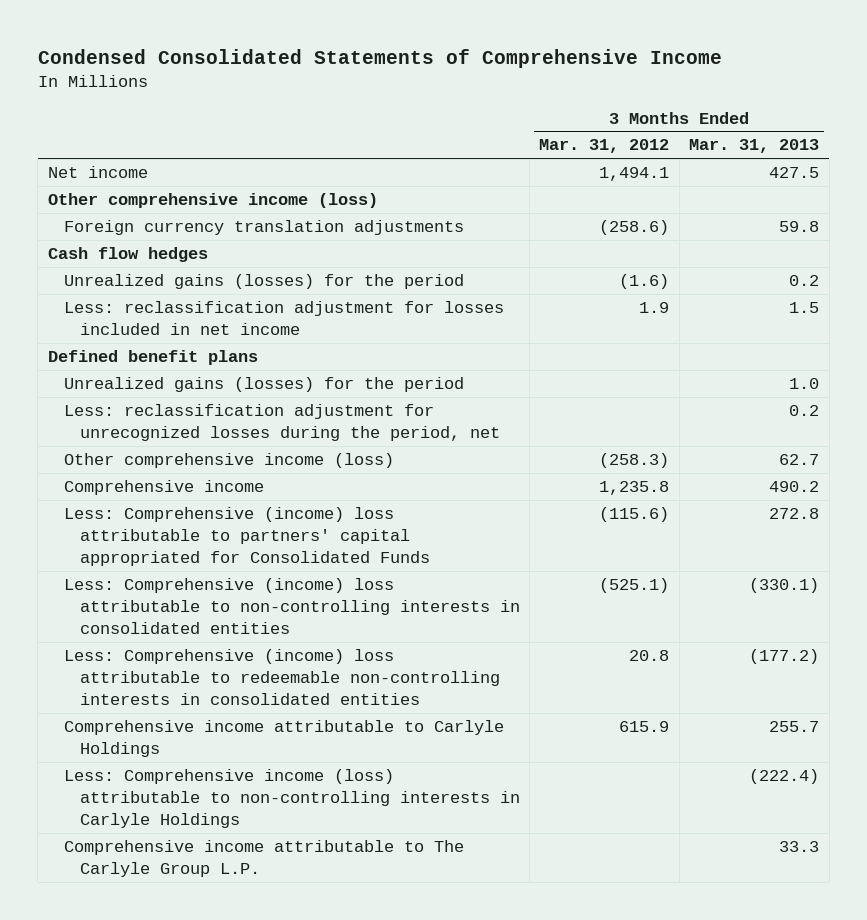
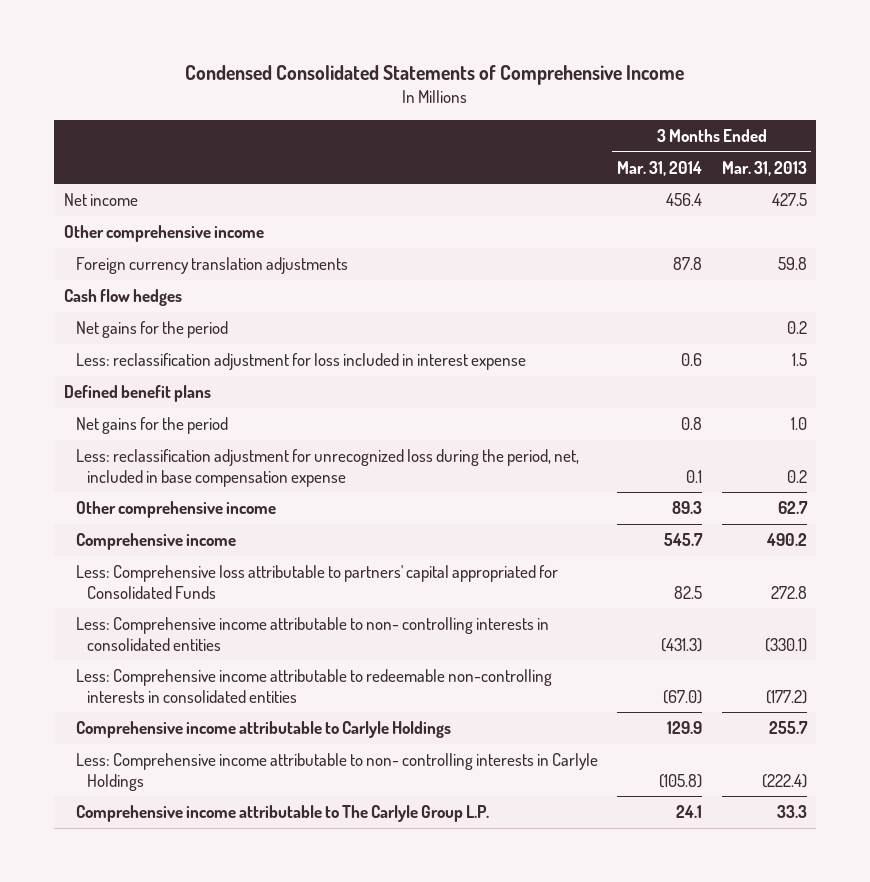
- | 3 Months Ended Mar. 31, 2012 | 3 Months Ended Mar. 31, 2013
+ | 3 Months Ended Mar. 31, 2014 | 3 Months Ended Mar. 31, 2013
- Other comprehensive income (loss)
+ Other comprehensive income
- Unrealized gains (losses) for the period | (1.6) | 0.2
- Less: reclassification adjustment for losses included in net income | 1.9 | 1.5
+ Net gains for the period | | 0.2
+ Less: reclassification adjustment for loss included in interest expense | 0.6 | 1.5
- Unrealized gains (losses) for the period | | 1.0
- Less: reclassification adjustment for unrecognized losses during the period, net | | 0.2
- Other comprehensive income (loss) | (258.3) | 62.7
+ Net gains for the period | 0.8 | 1.0
+ Less: reclassification adjustment for unrecognized loss during the period, net, included in base compensation expense | 0.1 | 0.2
+ Other comprehensive income | 89.3 | 62.7
- Less: Comprehensive (income) loss attributable to partners' capital appropriated for Consolidated Funds | (115.6) | 272.8
- Less: Comprehensive (income) loss attributable to non-controlling interests in consolidated entities | (525.1) | (330.1)
- Less: Comprehensive (income) loss attributable to redeemable non-controlling interests in consolidated entities | 20.8 | (177.2)
+ Less: Comprehensive loss attributable to partners' capital appropriated for Consolidated Funds | 82.5 | 272.8
+ Less: Comprehensive income attributable to non- controlling interests in consolidated entities | (431.3) | (330.1)
+ Less: Comprehensive income attributable to redeemable non-controlling interests in consolidated entities | (67.0) | (177.2)
- Less: Comprehensive income (loss) attributable to non-controlling interests in Carlyle Holdings | | (222.4)
+ Less: Comprehensive income attributable to non- controlling interests in Carlyle Holdings | (105.8) | (222.4)

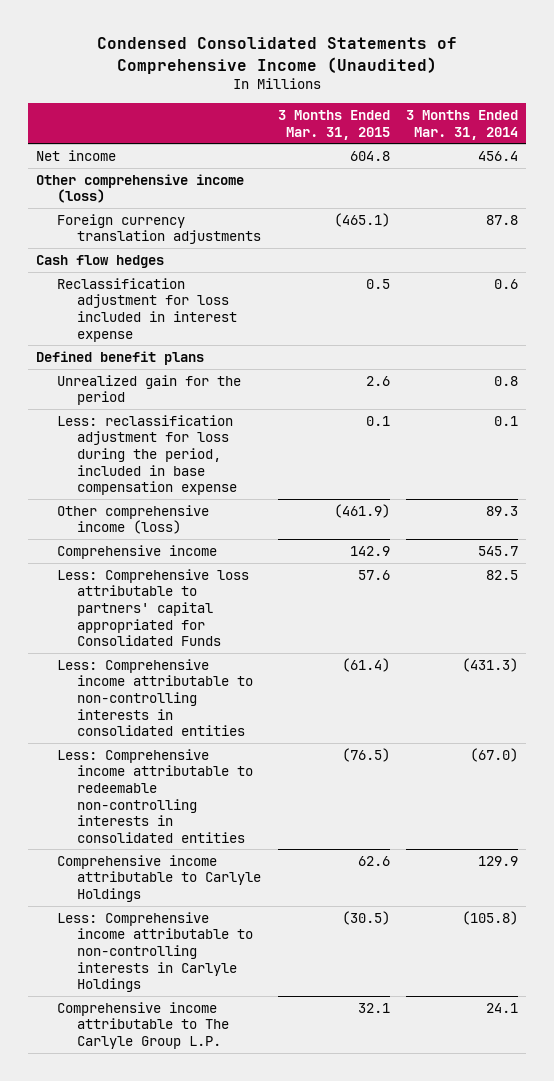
- Condensed Consolidated Statements of Comprehensive Income
+ Condensed Consolidated Statements of Comprehensive Income (Unaudited)
- | 3 Months Ended Mar. 31, 2014 | 3 Months Ended Mar. 31, 2013
+ | 3 Months Ended Mar. 31, 2015 | 3 Months Ended Mar. 31, 2014
- Other comprehensive income
+ Other comprehensive income (loss)
- Net gains for the period | | 0.2
- Less: reclassification adjustment for loss included in interest expense | 0.6 | 1.5
+ Reclassification adjustment for loss included in interest expense | 0.5 | 0.6
- Net gains for the period | 0.8 | 1.0
- Less: reclassification adjustment for unrecognized loss during the period, net, included in base compensation expense | 0.1 | 0.2
- Other comprehensive income | 89.3 | 62.7
+ Unrealized gain for the period | 2.6 | 0.8
+ Less: reclassification adjustment for loss during the period, included in base compensation expense | 0.1 | 0.1
+ Other comprehensive income (loss) | (461.9) | 89.3
- Less: Comprehensive income attributable to non- controlling interests in consolidated entities | (431.3) | (330.1)
+ Less: Comprehensive income attributable to non-controlling interests in consolidated entities | (61.4) | (431.3)
- Less: Comprehensive income attributable to non- controlling interests in Carlyle Holdings | (105.8) | (222.4)
+ Less: Comprehensive income attributable to non-controlling interests in Carlyle Holdings | (30.5) | (105.8)

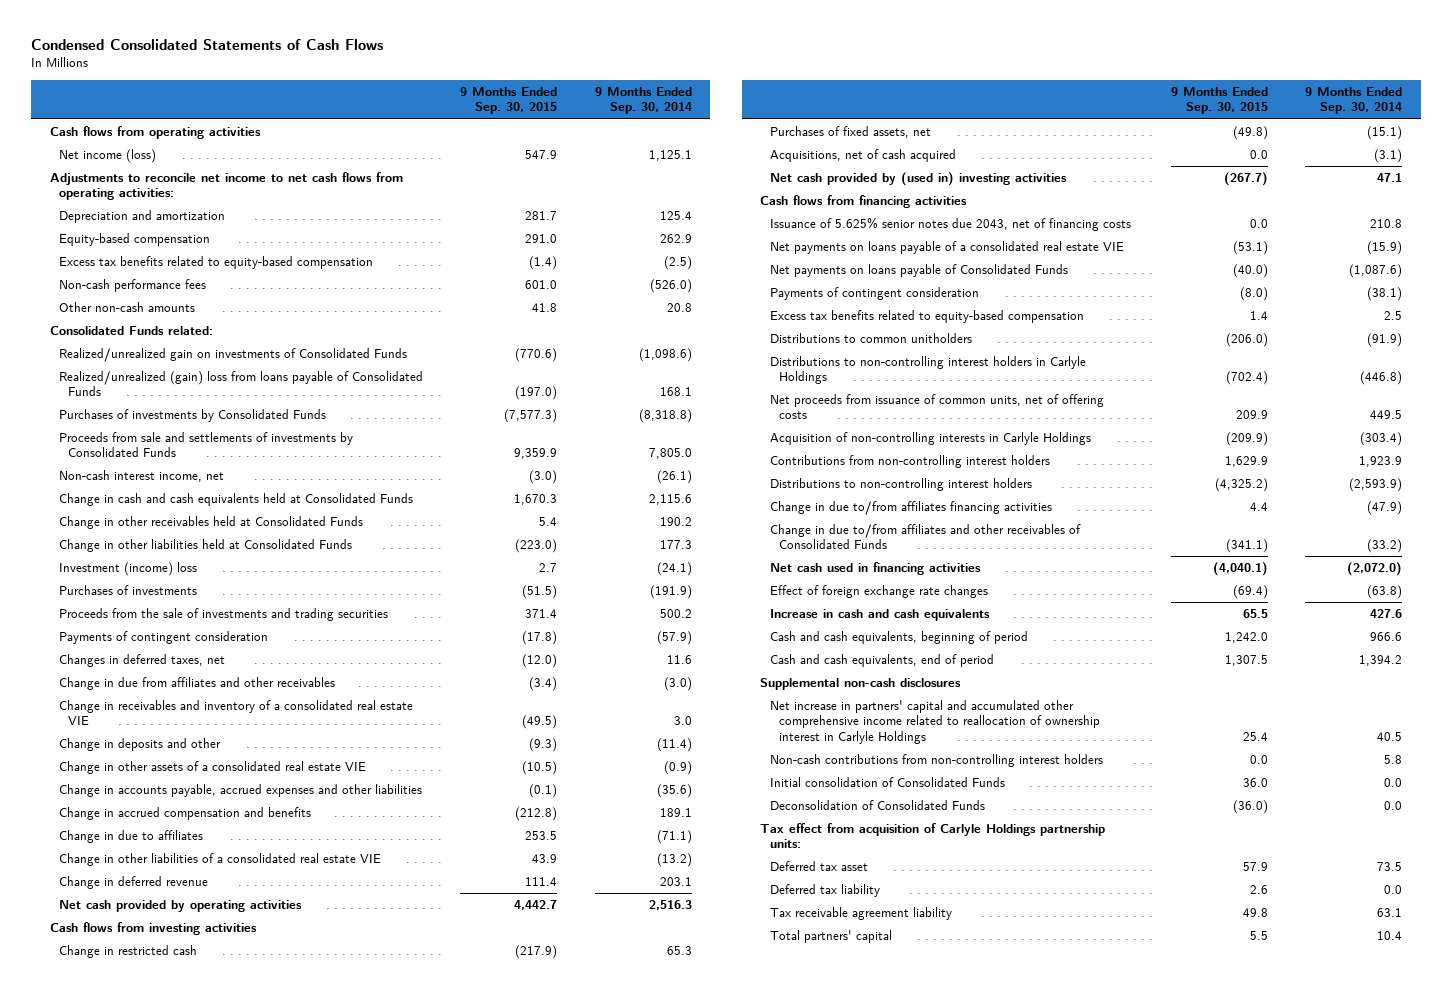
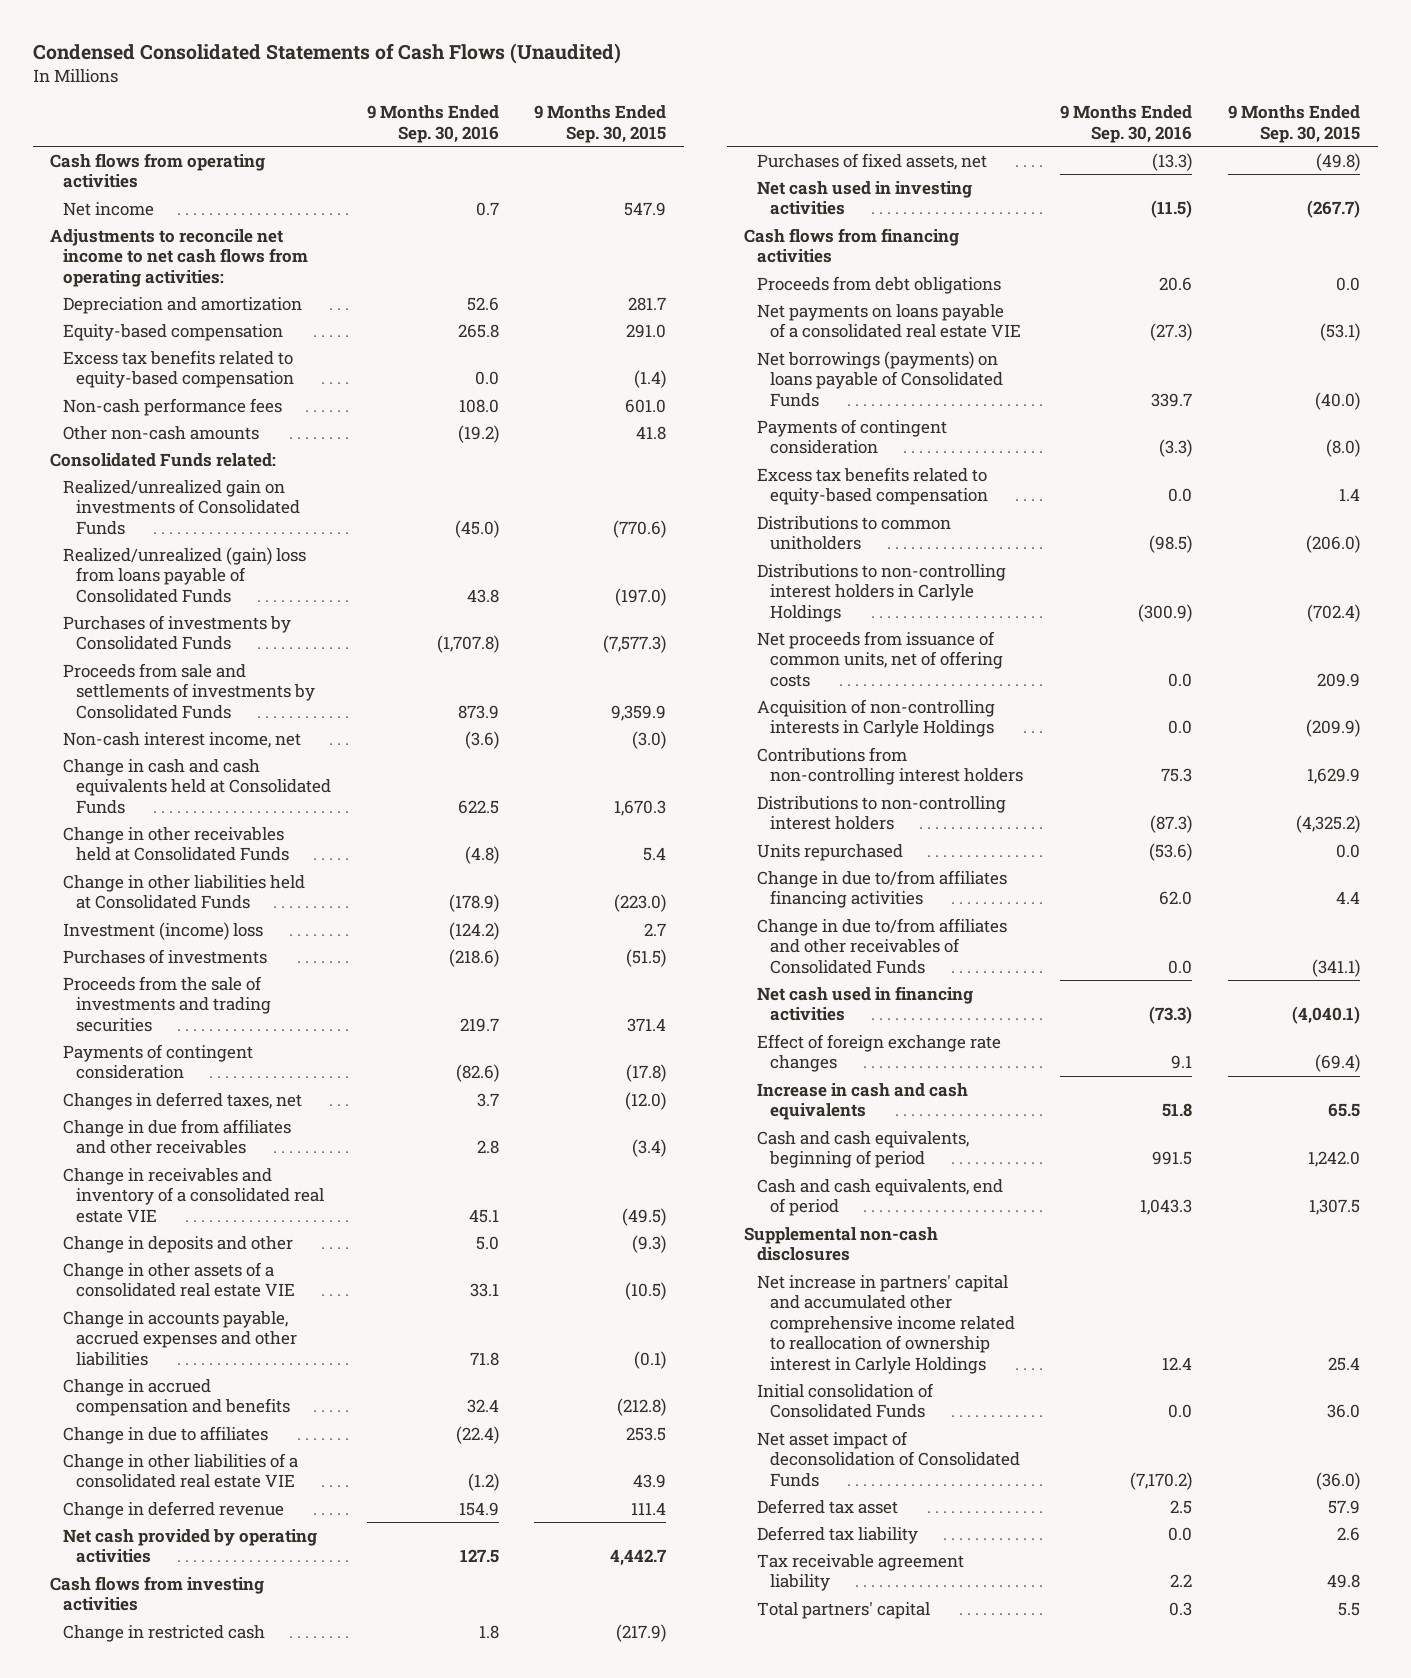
- Condensed Consolidated Statements of Cash Flows
+ Condensed Consolidated Statements of Cash Flows (Unaudited)
- | 9 Months Ended Sep. 30, 2015 | 9 Months Ended Sep. 30, 2014
+ | 9 Months Ended Sep. 30, 2016 | 9 Months Ended Sep. 30, 2015
- Net income (loss) | 547.9 | 1,125.1
+ Net income | 0.7 | 547.9
- Acquisitions, net of cash acquired | 0.0 | (3.1)
- Net cash provided by (used in) investing activities | (267.7) | 47.1
+ Net cash used in investing activities | (11.5) | (267.7)
- Issuance of 5.625% senior notes due 2043, net of financing costs | 0.0 | 210.8
+ Proceeds from debt obligations | 20.6 | 0.0
- Net payments on loans payable of Consolidated Funds | (40.0) | (1,087.6)
+ Net borrowings (payments) on loans payable of Consolidated Funds | 339.7 | (40.0)
+ Units repurchased | (53.6) | 0.0
- Non-cash contributions from non-controlling interest holders | 0.0 | 5.8
- Deconsolidation of Consolidated Funds | (36.0) | 0.0
- Tax effect from acquisition of Carlyle Holdings partnership units:
+ Net asset impact of deconsolidation of Consolidated Funds | (7,170.2) | (36.0)

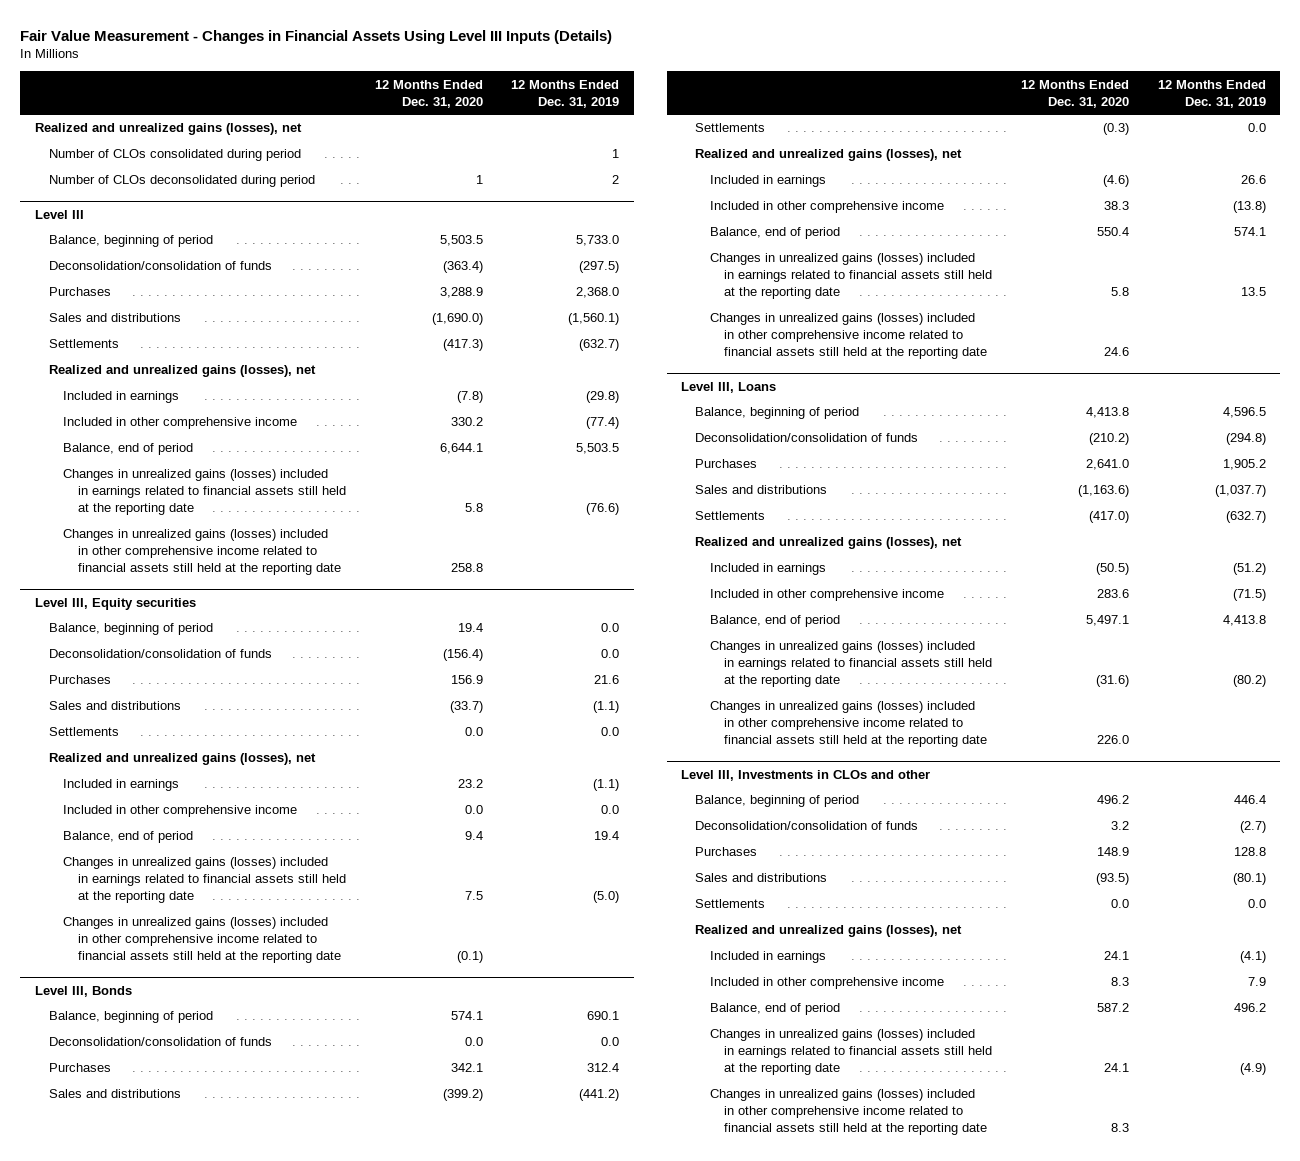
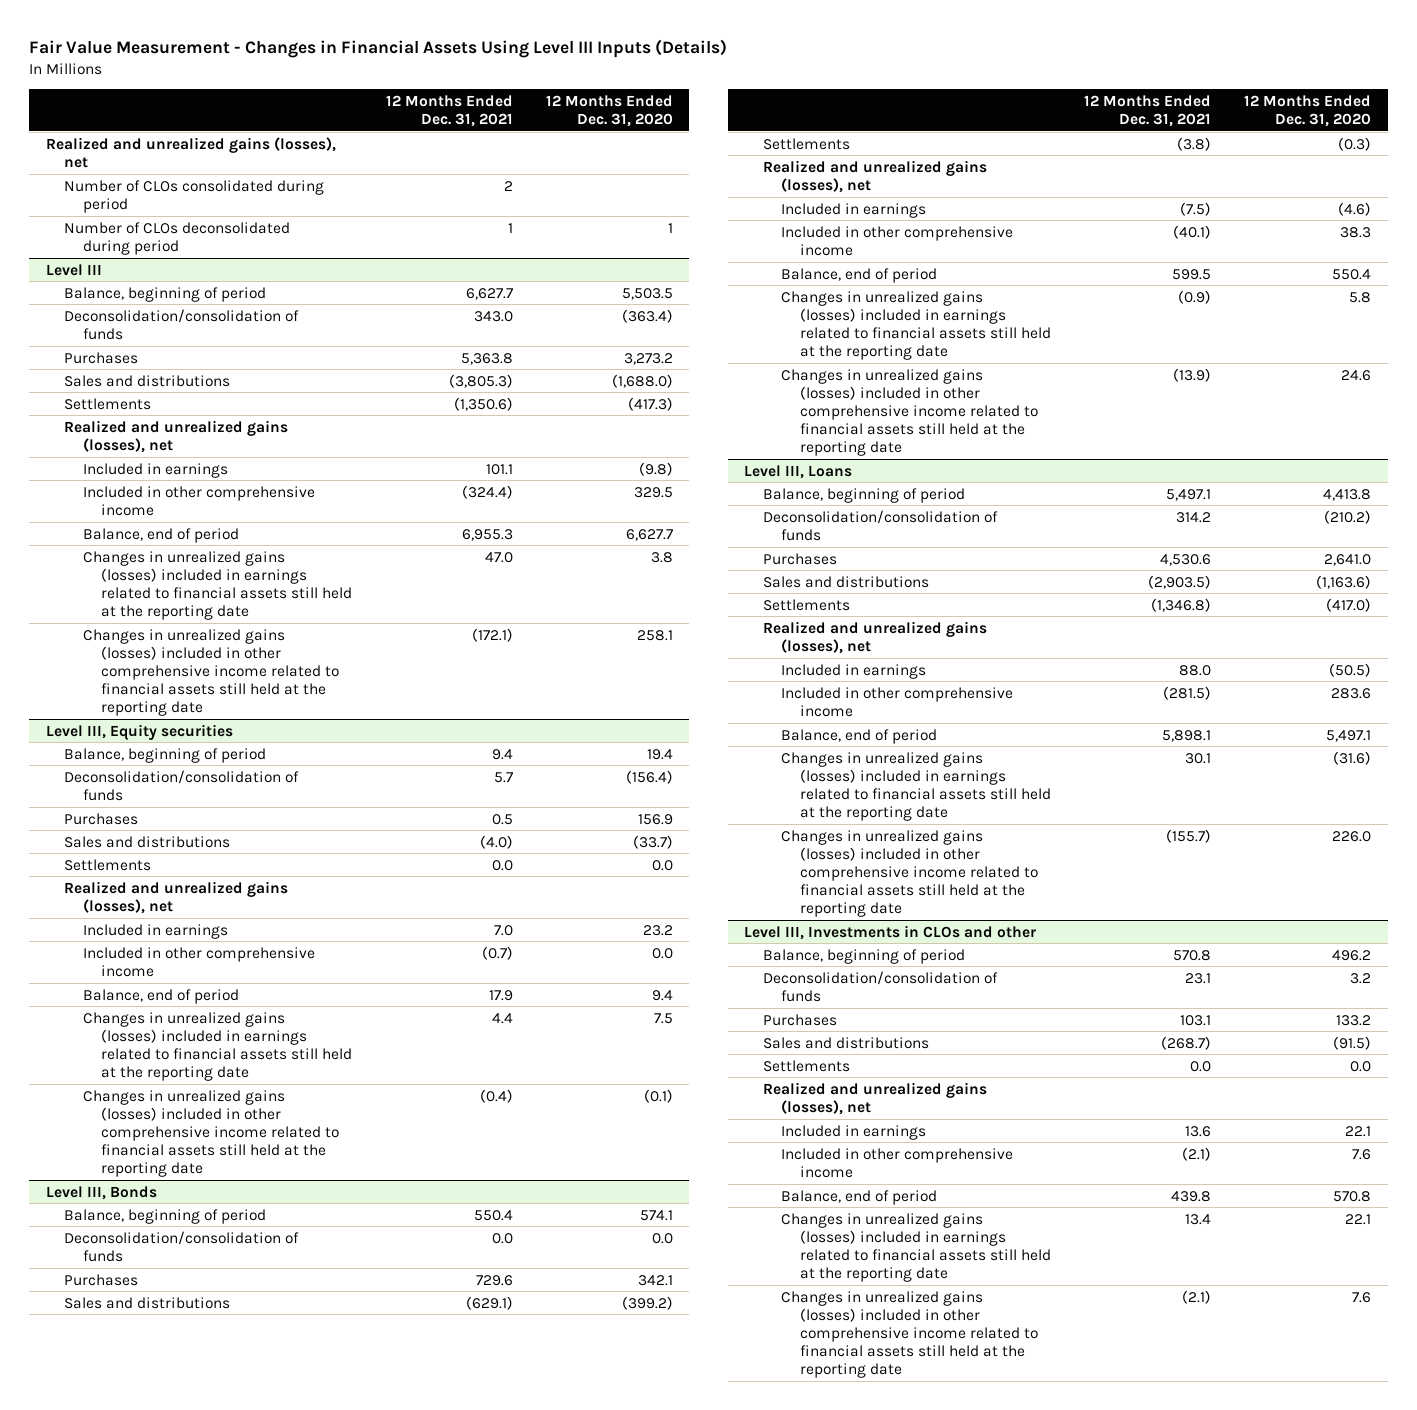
- | 12 Months Ended Dec. 31, 2020 | 12 Months Ended Dec. 31, 2019
+ | 12 Months Ended Dec. 31, 2021 | 12 Months Ended Dec. 31, 2020
@ Level III
- Purchases | 3,288.9 | 2,368.0
- Sales and distributions | (1,690.0) | (1,560.1)
+ Purchases | 5,363.8 | 3,273.2
+ Sales and distributions | (3,805.3) | (1,688.0)
- Included in earnings | (7.8) | (29.8)
- Included in other comprehensive income | 330.2 | (77.4)
- Balance, end of period | 6,644.1 | 5,503.5
- Changes in unrealized gains (losses) included in earnings related to financial assets still held at the reporting date | 5.8 | (76.6)
- Changes in unrealized gains (losses) included in other comprehensive income related to financial assets still held at the reporting date | 258.8 |
+ Included in earnings | 101.1 | (9.8)
+ Included in other comprehensive income | (324.4) | 329.5
+ Balance, end of period | 6,955.3 | 6,627.7
+ Changes in unrealized gains (losses) included in earnings related to financial assets still held at the reporting date | 47.0 | 3.8
+ Changes in unrealized gains (losses) included in other comprehensive income related to financial assets still held at the reporting date | (172.1) | 258.1
@ Level III, Investments in CLOs and other
- Purchases | 148.9 | 128.8
- Sales and distributions | (93.5) | (80.1)
+ Purchases | 103.1 | 133.2
+ Sales and distributions | (268.7) | (91.5)
- Included in earnings | 24.1 | (4.1)
- Included in other comprehensive income | 8.3 | 7.9
- Balance, end of period | 587.2 | 496.2
- Changes in unrealized gains (losses) included in earnings related to financial assets still held at the reporting date | 24.1 | (4.9)
- Changes in unrealized gains (losses) included in other comprehensive income related to financial assets still held at the reporting date | 8.3 |
+ Included in earnings | 13.6 | 22.1
+ Included in other comprehensive income | (2.1) | 7.6
+ Balance, end of period | 439.8 | 570.8
+ Changes in unrealized gains (losses) included in earnings related to financial assets still held at the reporting date | 13.4 | 22.1
+ Changes in unrealized gains (losses) included in other comprehensive income related to financial assets still held at the reporting date | (2.1) | 7.6

